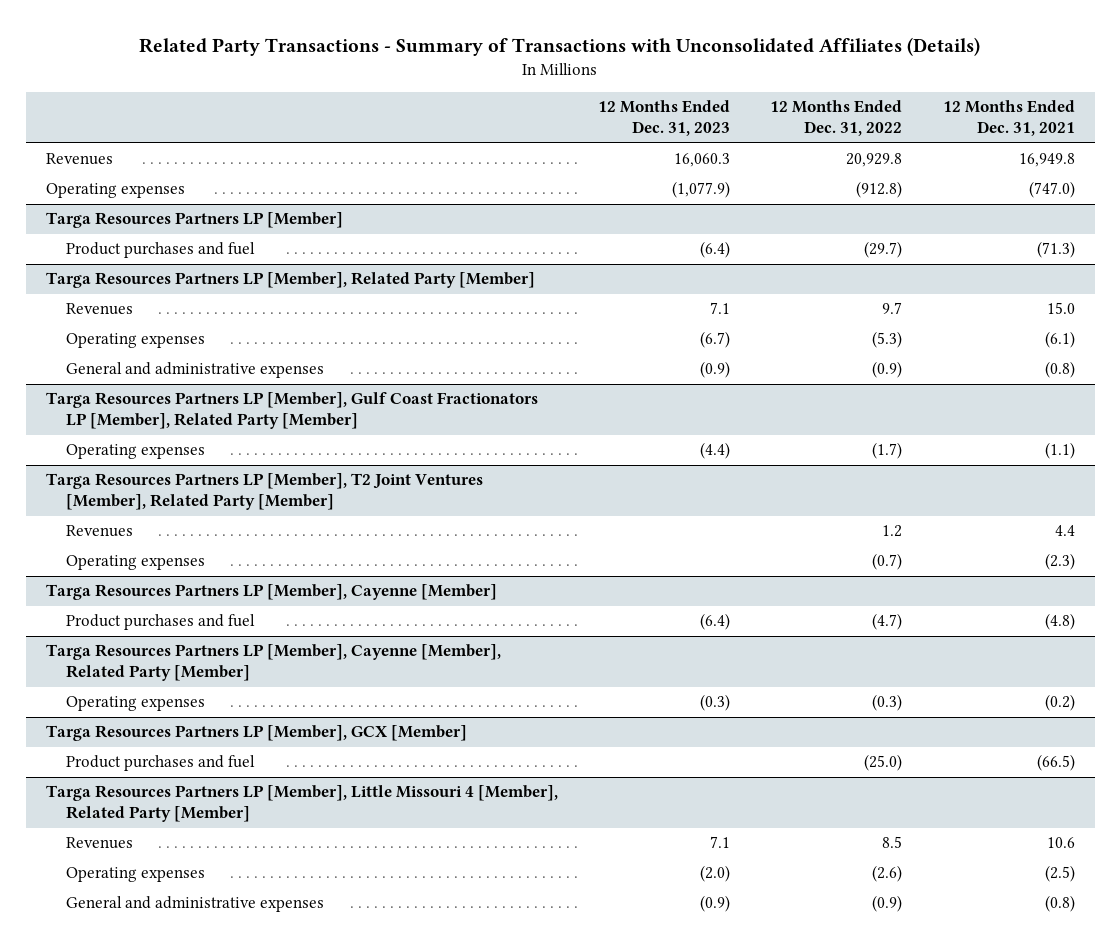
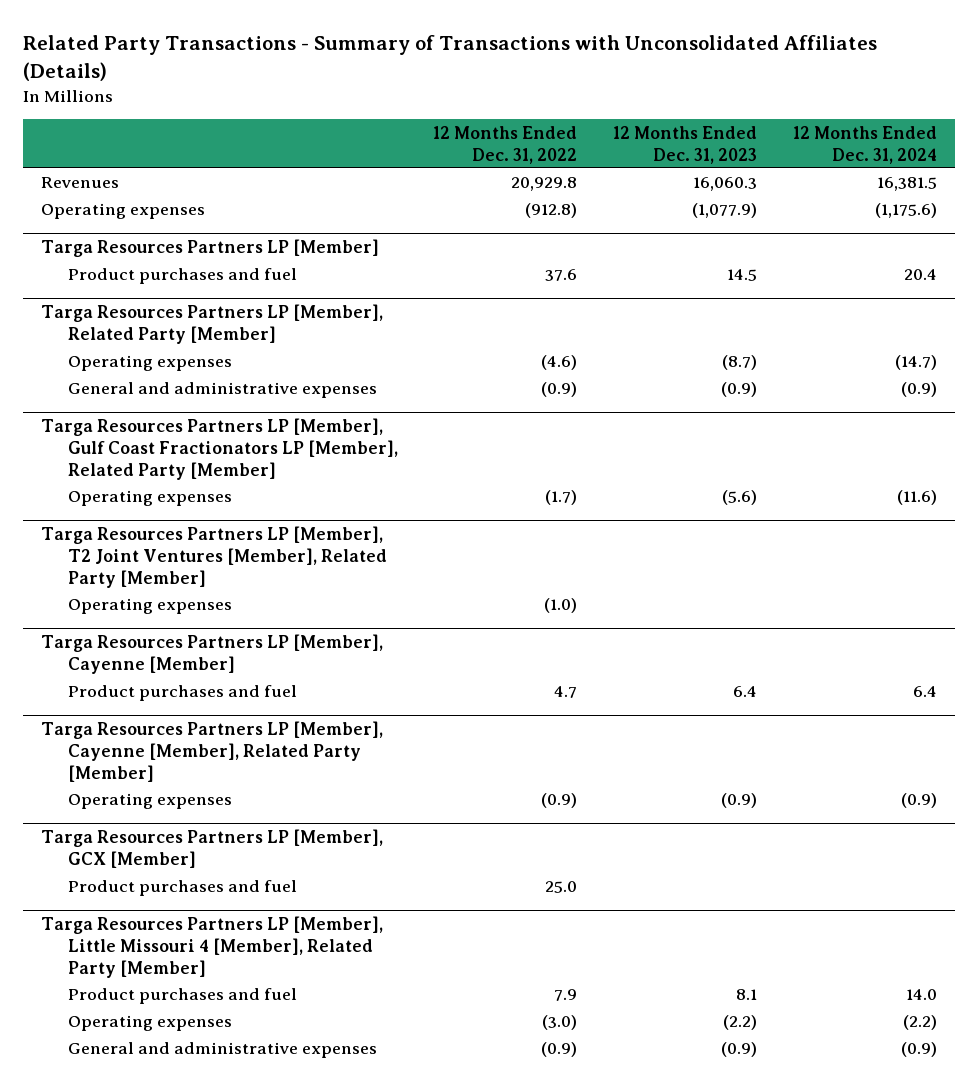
- | 12 Months Ended Dec. 31, 2023 | 12 Months Ended Dec. 31, 2022 | 12 Months Ended Dec. 31, 2021
+ | 12 Months Ended Dec. 31, 2022 | 12 Months Ended Dec. 31, 2023 | 12 Months Ended Dec. 31, 2024
@ Targa Resources Partners LP [Member]
- Product purchases and fuel | (6.4) | (29.7) | (71.3)
+ Product purchases and fuel | 37.6 | 14.5 | 20.4
@ Targa Resources Partners LP [Member], Related Party [Member]
- Revenues | 7.1 | 9.7 | 15.0
- Operating expenses | (6.7) | (5.3) | (6.1)
+ Operating expenses | (4.6) | (8.7) | (14.7)
@ Targa Resources Partners LP [Member], Gulf Coast Fractionators LP [Member], Related Party [Member]
- Operating expenses | (4.4) | (1.7) | (1.1)
+ Operating expenses | (1.7) | (5.6) | (11.6)
@ Targa Resources Partners LP [Member], T2 Joint Ventures [Member], Related Party [Member]
- Revenues | | 1.2 | 4.4
- Operating expenses | | (0.7) | (2.3)
+ Operating expenses | (1.0) | |
@ Targa Resources Partners LP [Member], Cayenne [Member]
- Product purchases and fuel | (6.4) | (4.7) | (4.8)
+ Product purchases and fuel | 4.7 | 6.4 | 6.4
@ Targa Resources Partners LP [Member], Cayenne [Member], Related Party [Member]
- Operating expenses | (0.3) | (0.3) | (0.2)
+ Operating expenses | (0.9) | (0.9) | (0.9)
@ Targa Resources Partners LP [Member], GCX [Member]
- Product purchases and fuel | | (25.0) | (66.5)
+ Product purchases and fuel | 25.0 | |
@ Targa Resources Partners LP [Member], Little Missouri 4 [Member], Related Party [Member]
- Revenues | 7.1 | 8.5 | 10.6
- Operating expenses | (2.0) | (2.6) | (2.5)
+ Product purchases and fuel | 7.9 | 8.1 | 14.0
+ Operating expenses | (3.0) | (2.2) | (2.2)

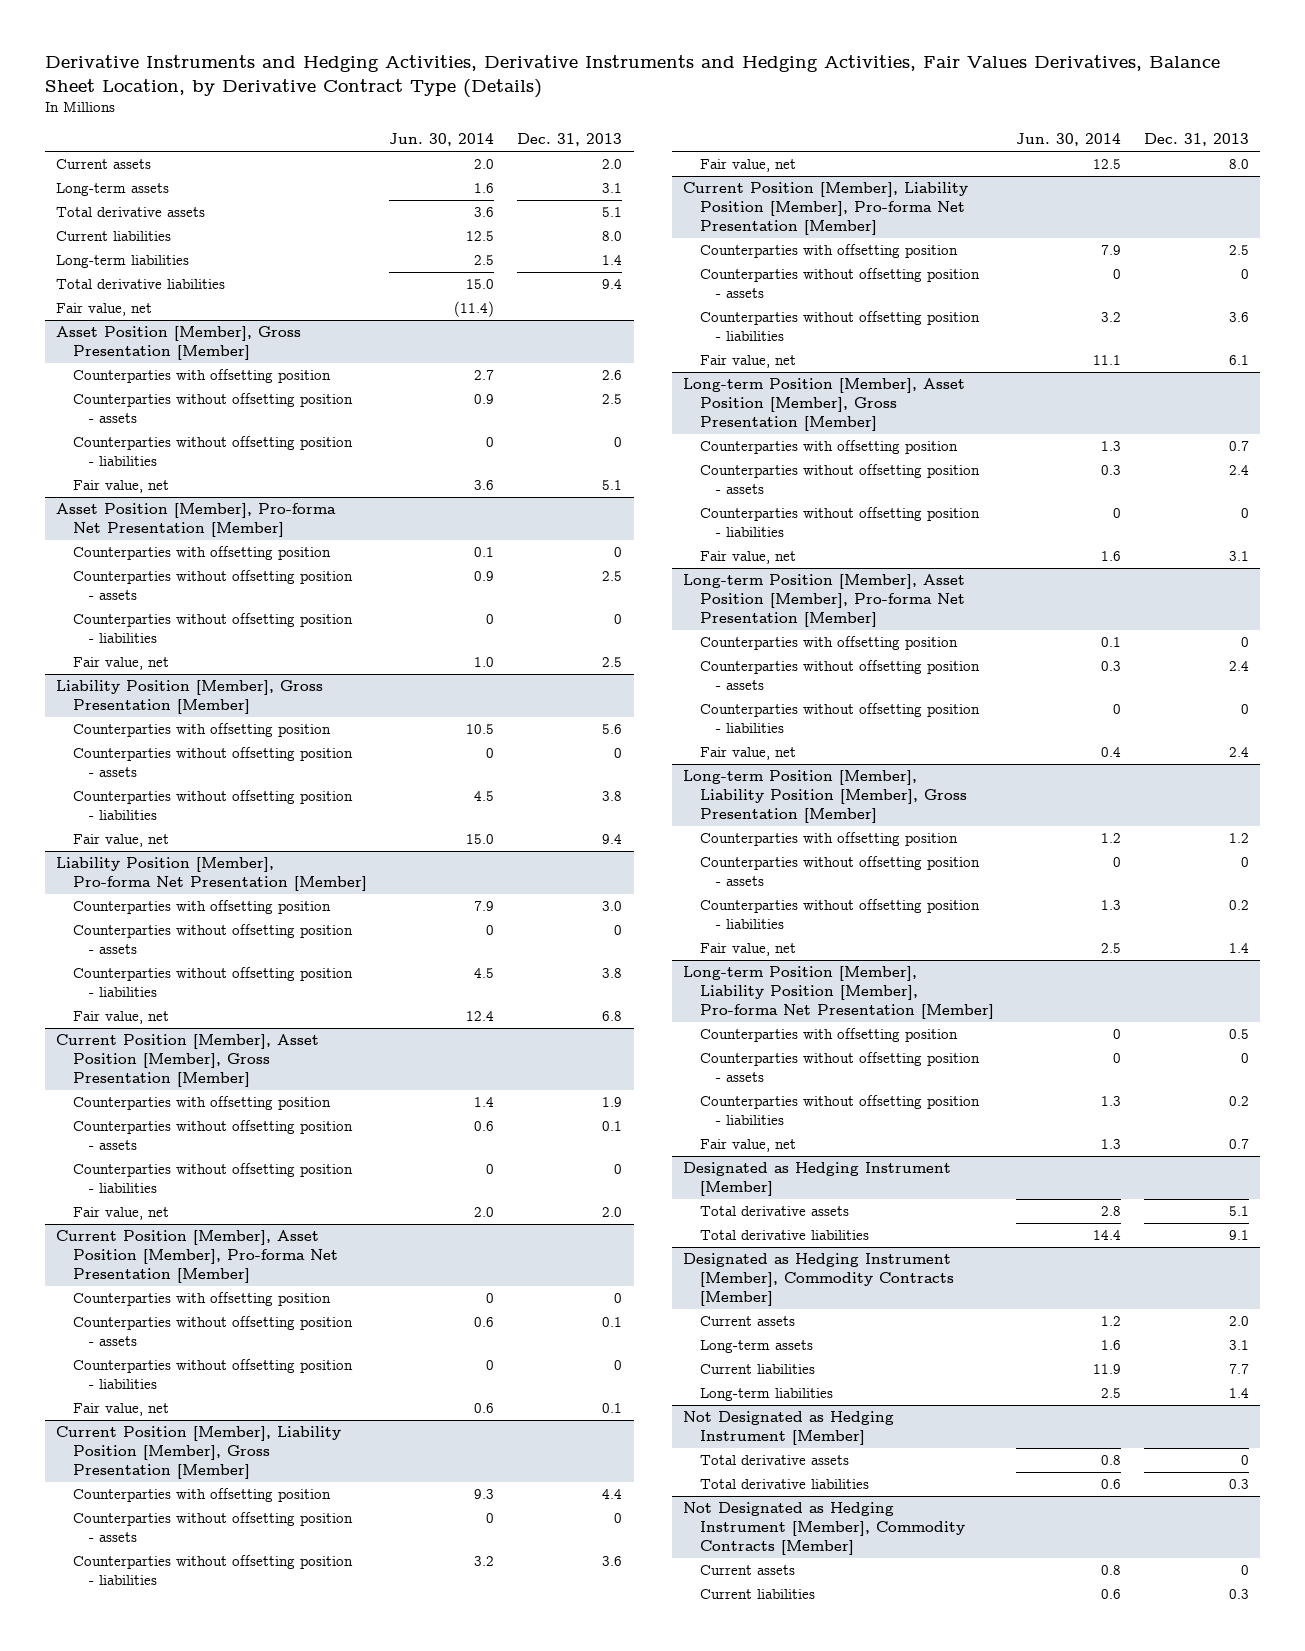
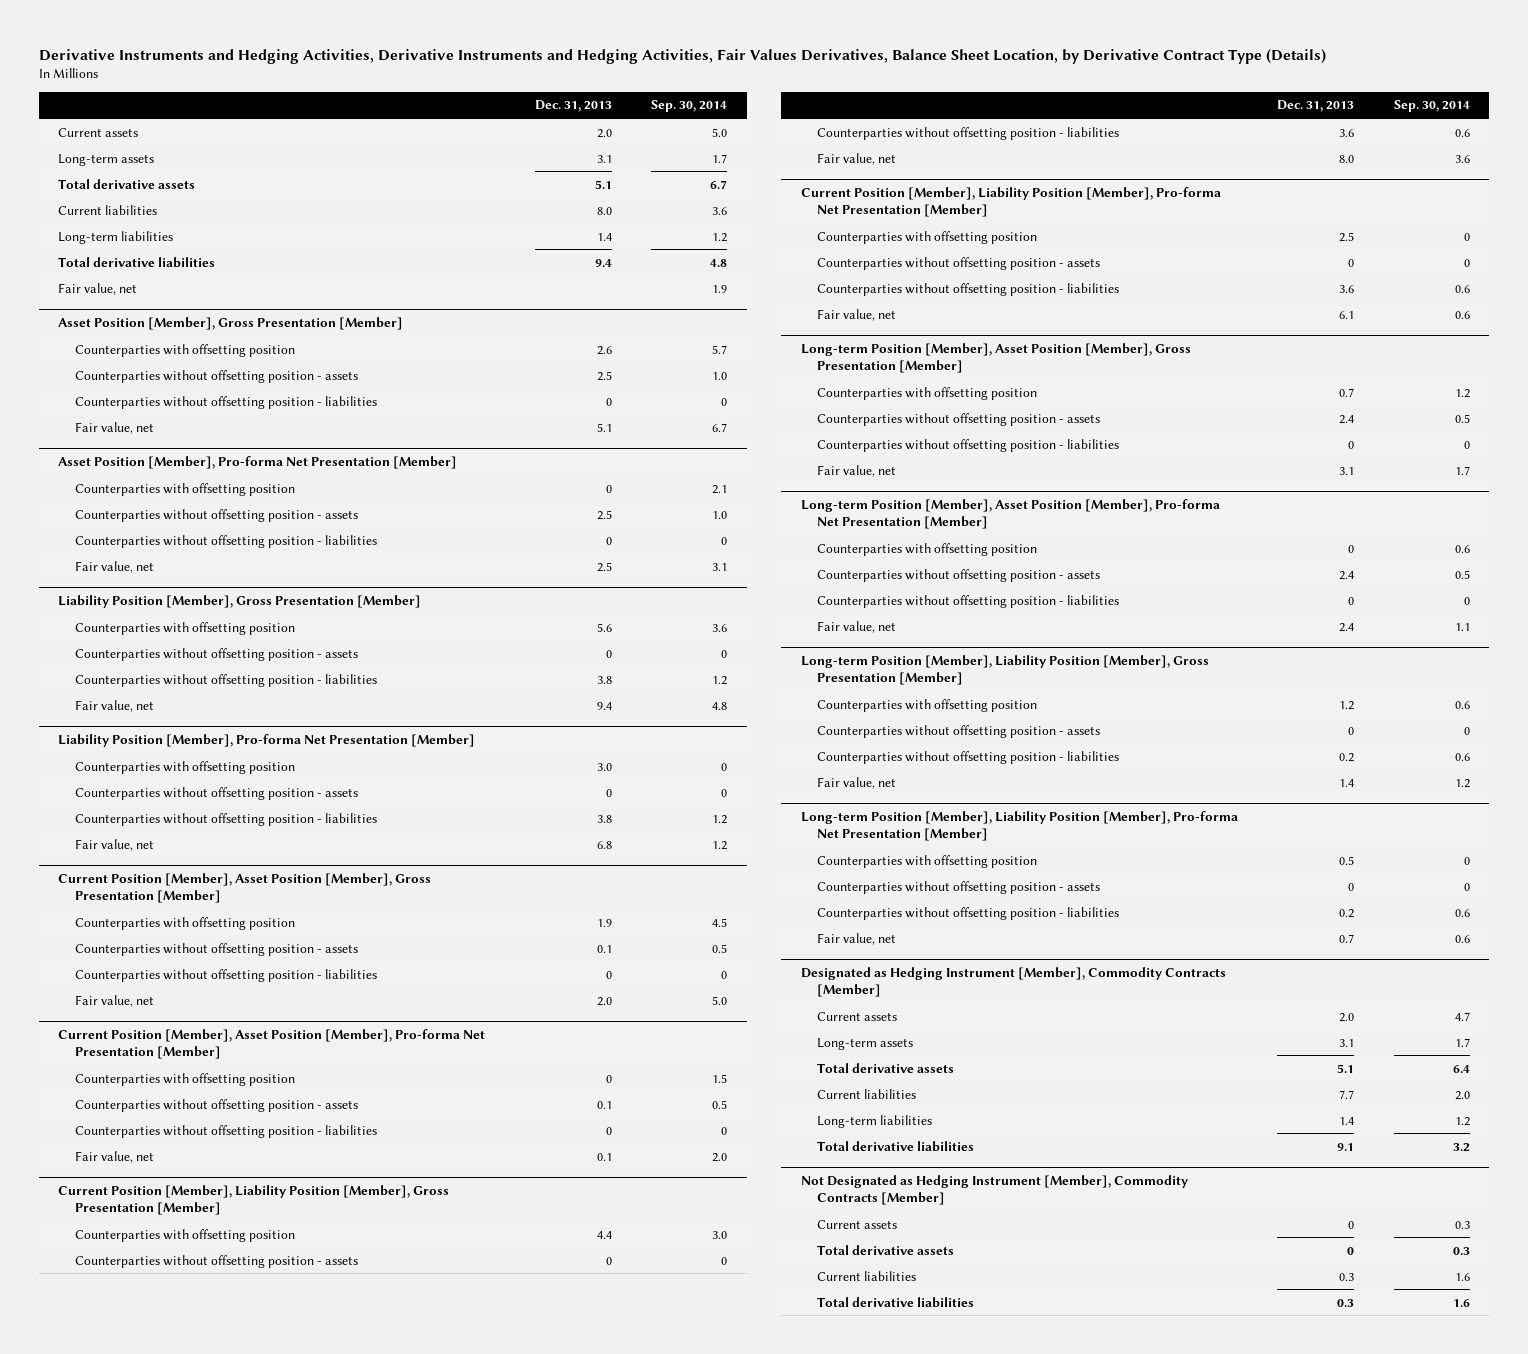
- | Jun. 30, 2014 | Dec. 31, 2013
+ | Dec. 31, 2013 | Sep. 30, 2014
- Designated as Hedging Instrument [Member]
- Total derivative assets | 2.8 | 5.1
- Total derivative liabilities | 14.4 | 9.1
@ Designated as Hedging Instrument [Member], Commodity Contracts [Member]
+ Total derivative assets | 5.1 | 6.4
- Not Designated as Hedging Instrument [Member]
- Total derivative assets | 0.8 | 0
- Total derivative liabilities | 0.6 | 0.3
@ Designated as Hedging Instrument [Member], Commodity Contracts [Member]
+ Total derivative liabilities | 9.1 | 3.2
@ Not Designated as Hedging Instrument [Member], Commodity Contracts [Member]
+ Total derivative assets | 0 | 0.3
+ Total derivative liabilities | 0.3 | 1.6

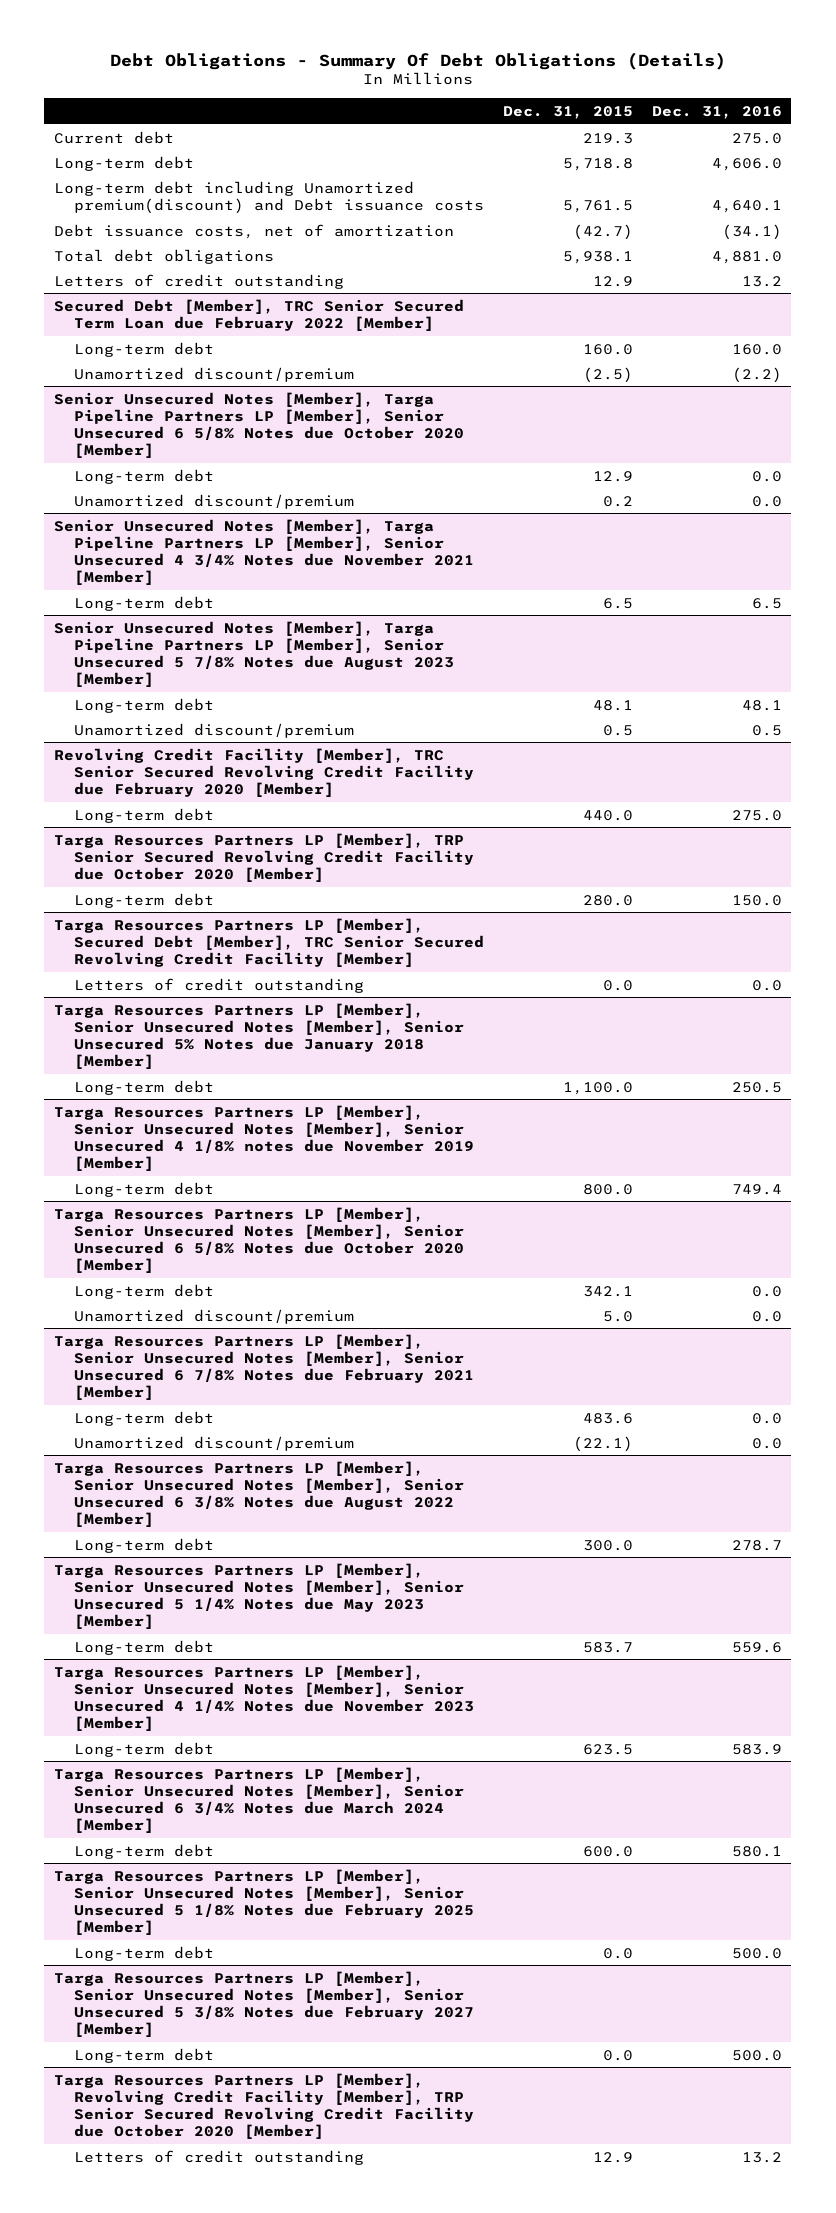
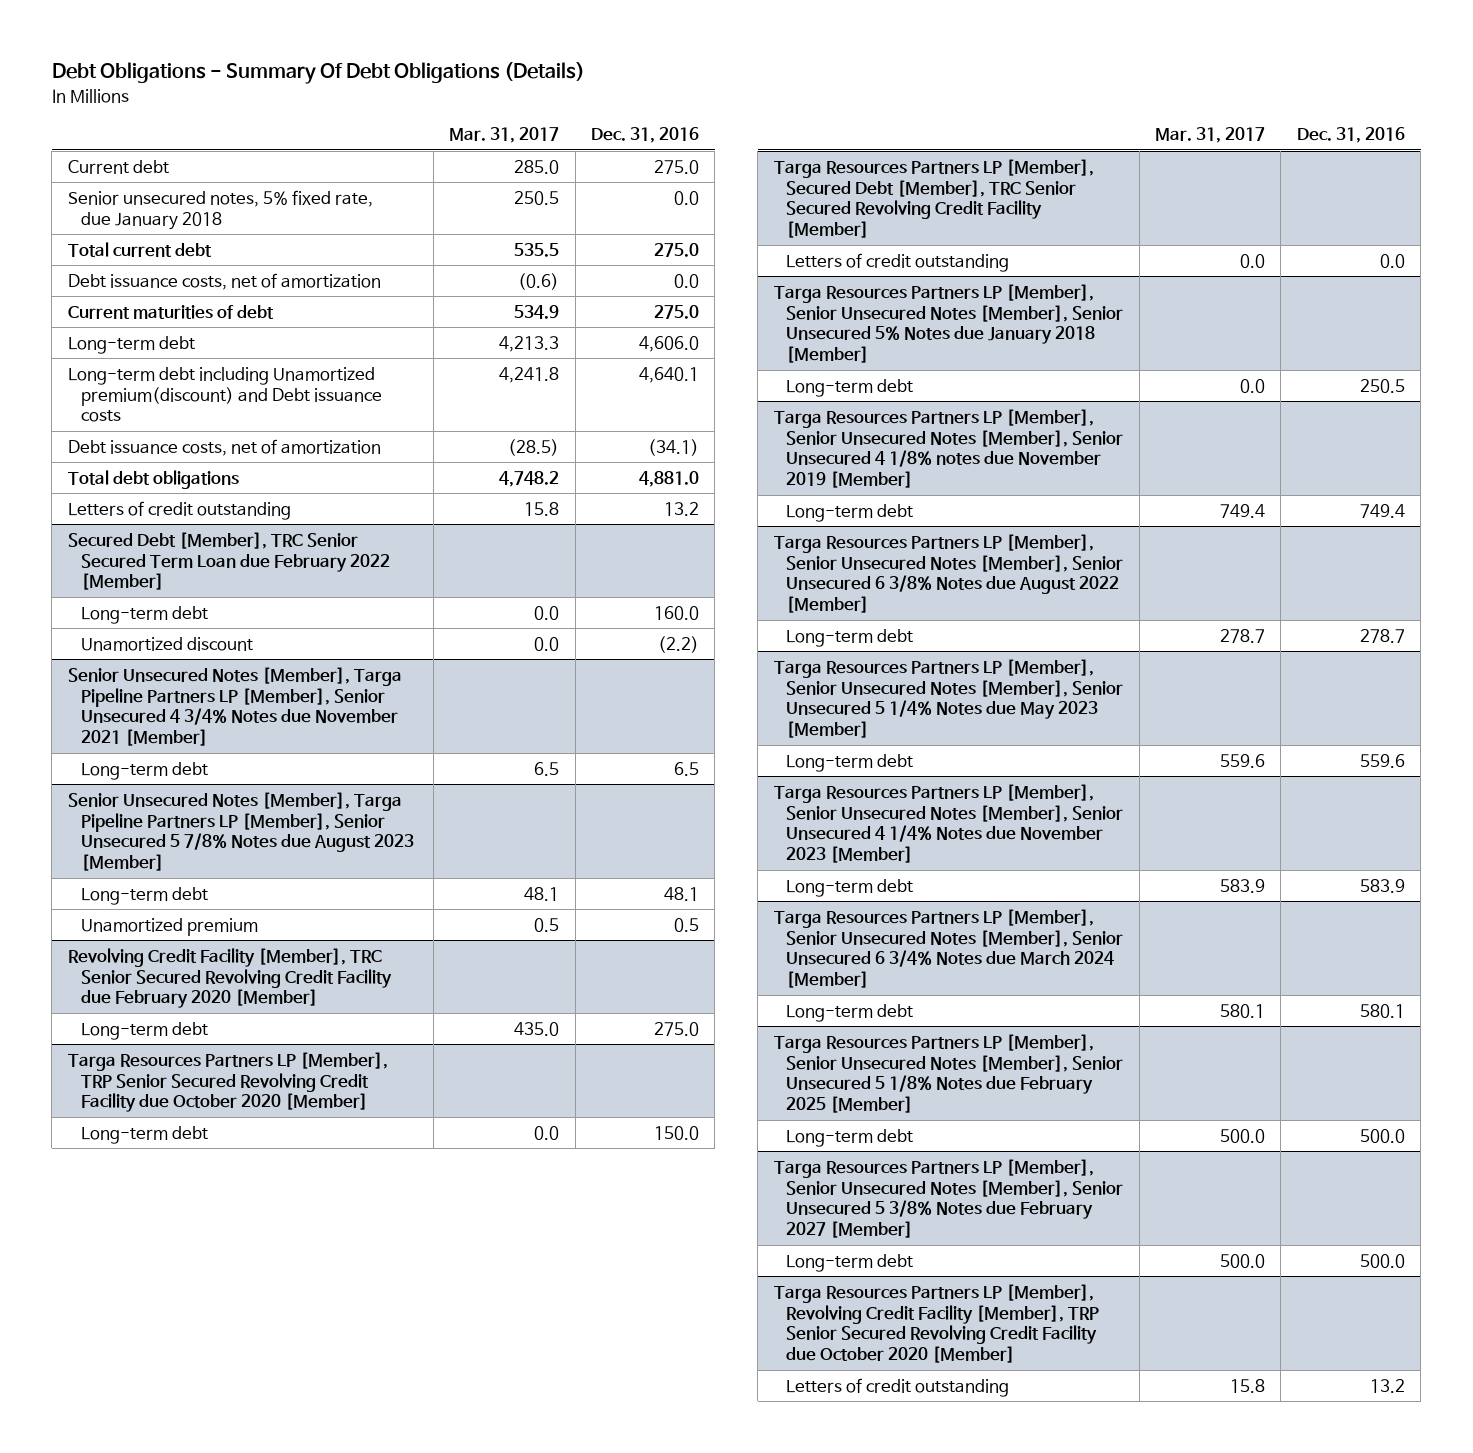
- | Dec. 31, 2015 | Dec. 31, 2016
+ | Mar. 31, 2017 | Dec. 31, 2016
+ Senior unsecured notes, 5% fixed rate, due January 2018 | 250.5 | 0.0
+ Total current debt | 535.5 | 275.0
+ Debt issuance costs, net of amortization | (0.6) | 0.0
+ Current maturities of debt | 534.9 | 275.0
@ Secured Debt [Member], TRC Senior Secured Term Loan due February 2022 [Member]
- Unamortized discount/premium | (2.5) | (2.2)
- Senior Unsecured Notes [Member], Targa Pipeline Partners LP [Member], Senior Unsecured 6 5/8% Notes due October 2020 [Member]
- Long-term debt | 12.9 | 0.0
- Unamortized discount/premium | 0.2 | 0.0
@ Secured Debt [Member], TRC Senior Secured Term Loan due February 2022 [Member]
+ Unamortized discount | 0.0 | (2.2)
@ Senior Unsecured Notes [Member], Targa Pipeline Partners LP [Member], Senior Unsecured 5 7/8% Notes due August 2023 [Member]
- Unamortized discount/premium | 0.5 | 0.5
+ Unamortized premium | 0.5 | 0.5
- Targa Resources Partners LP [Member], Senior Unsecured Notes [Member], Senior Unsecured 6 5/8% Notes due October 2020 [Member]
- Long-term debt | 342.1 | 0.0
- Unamortized discount/premium | 5.0 | 0.0
- Targa Resources Partners LP [Member], Senior Unsecured Notes [Member], Senior Unsecured 6 7/8% Notes due February 2021 [Member]
- Long-term debt | 483.6 | 0.0
- Unamortized discount/premium | (22.1) | 0.0

